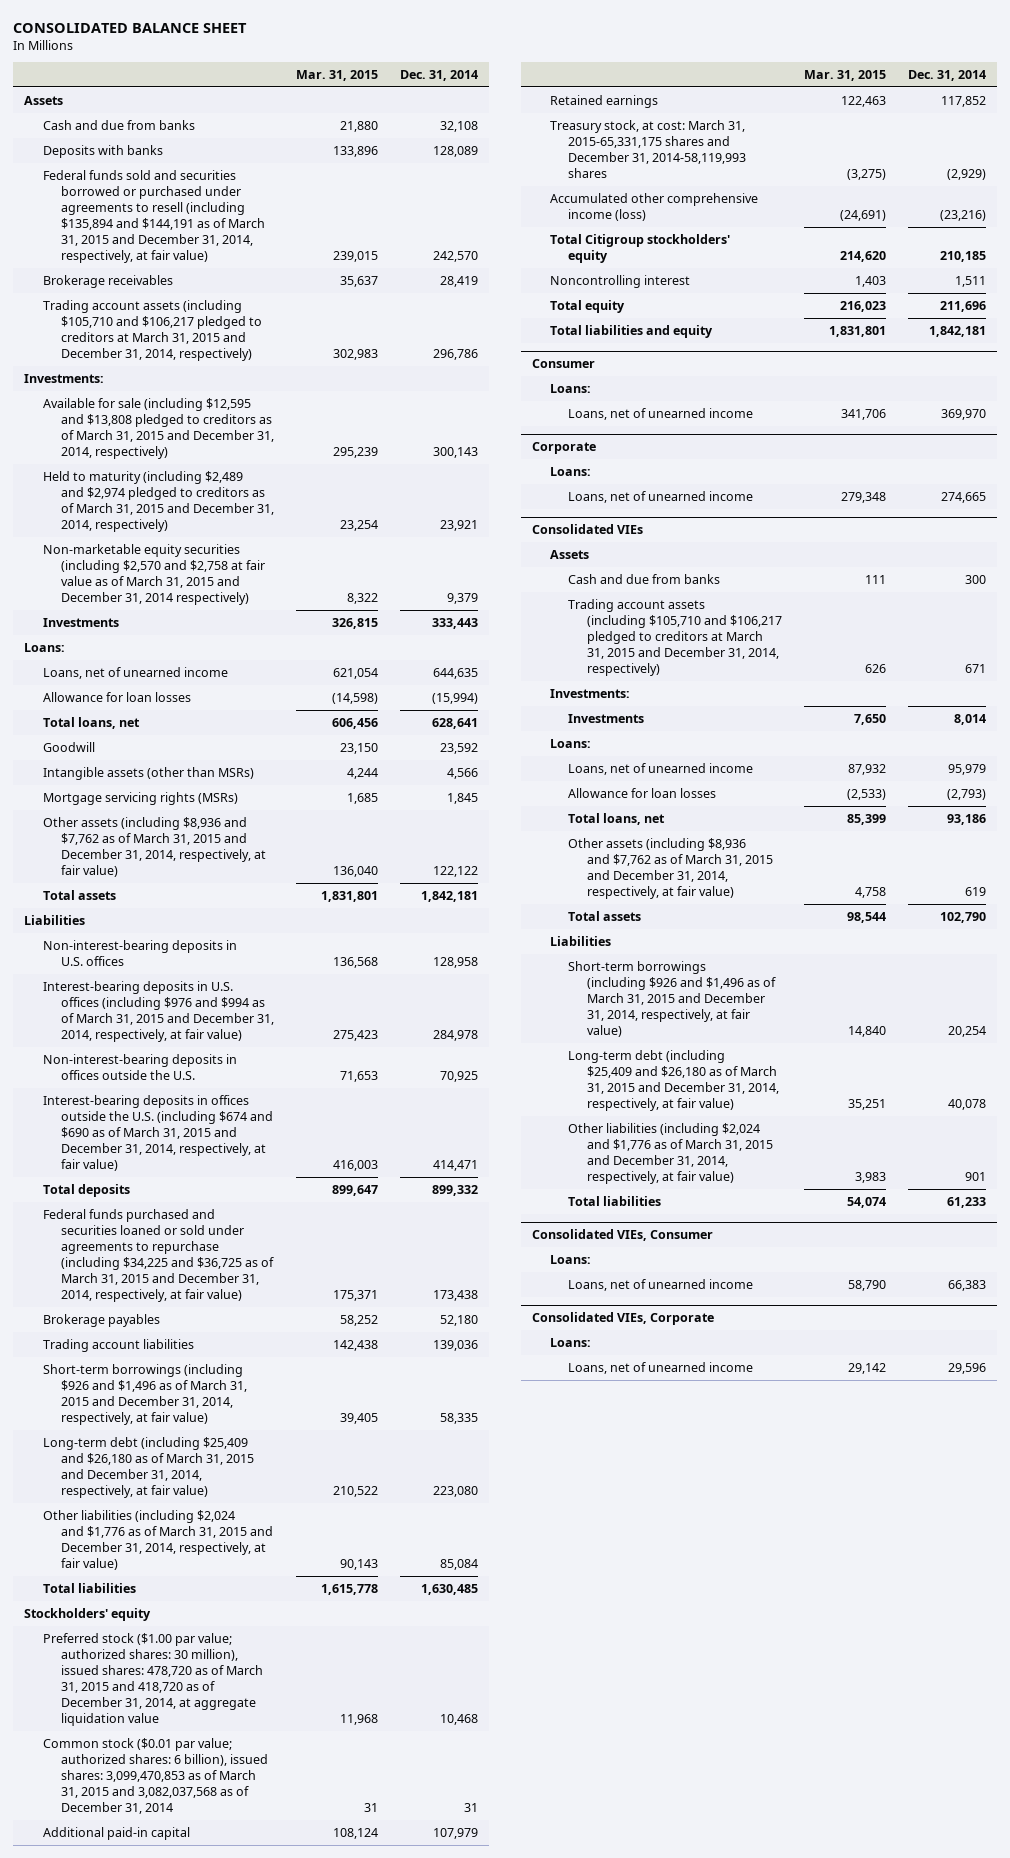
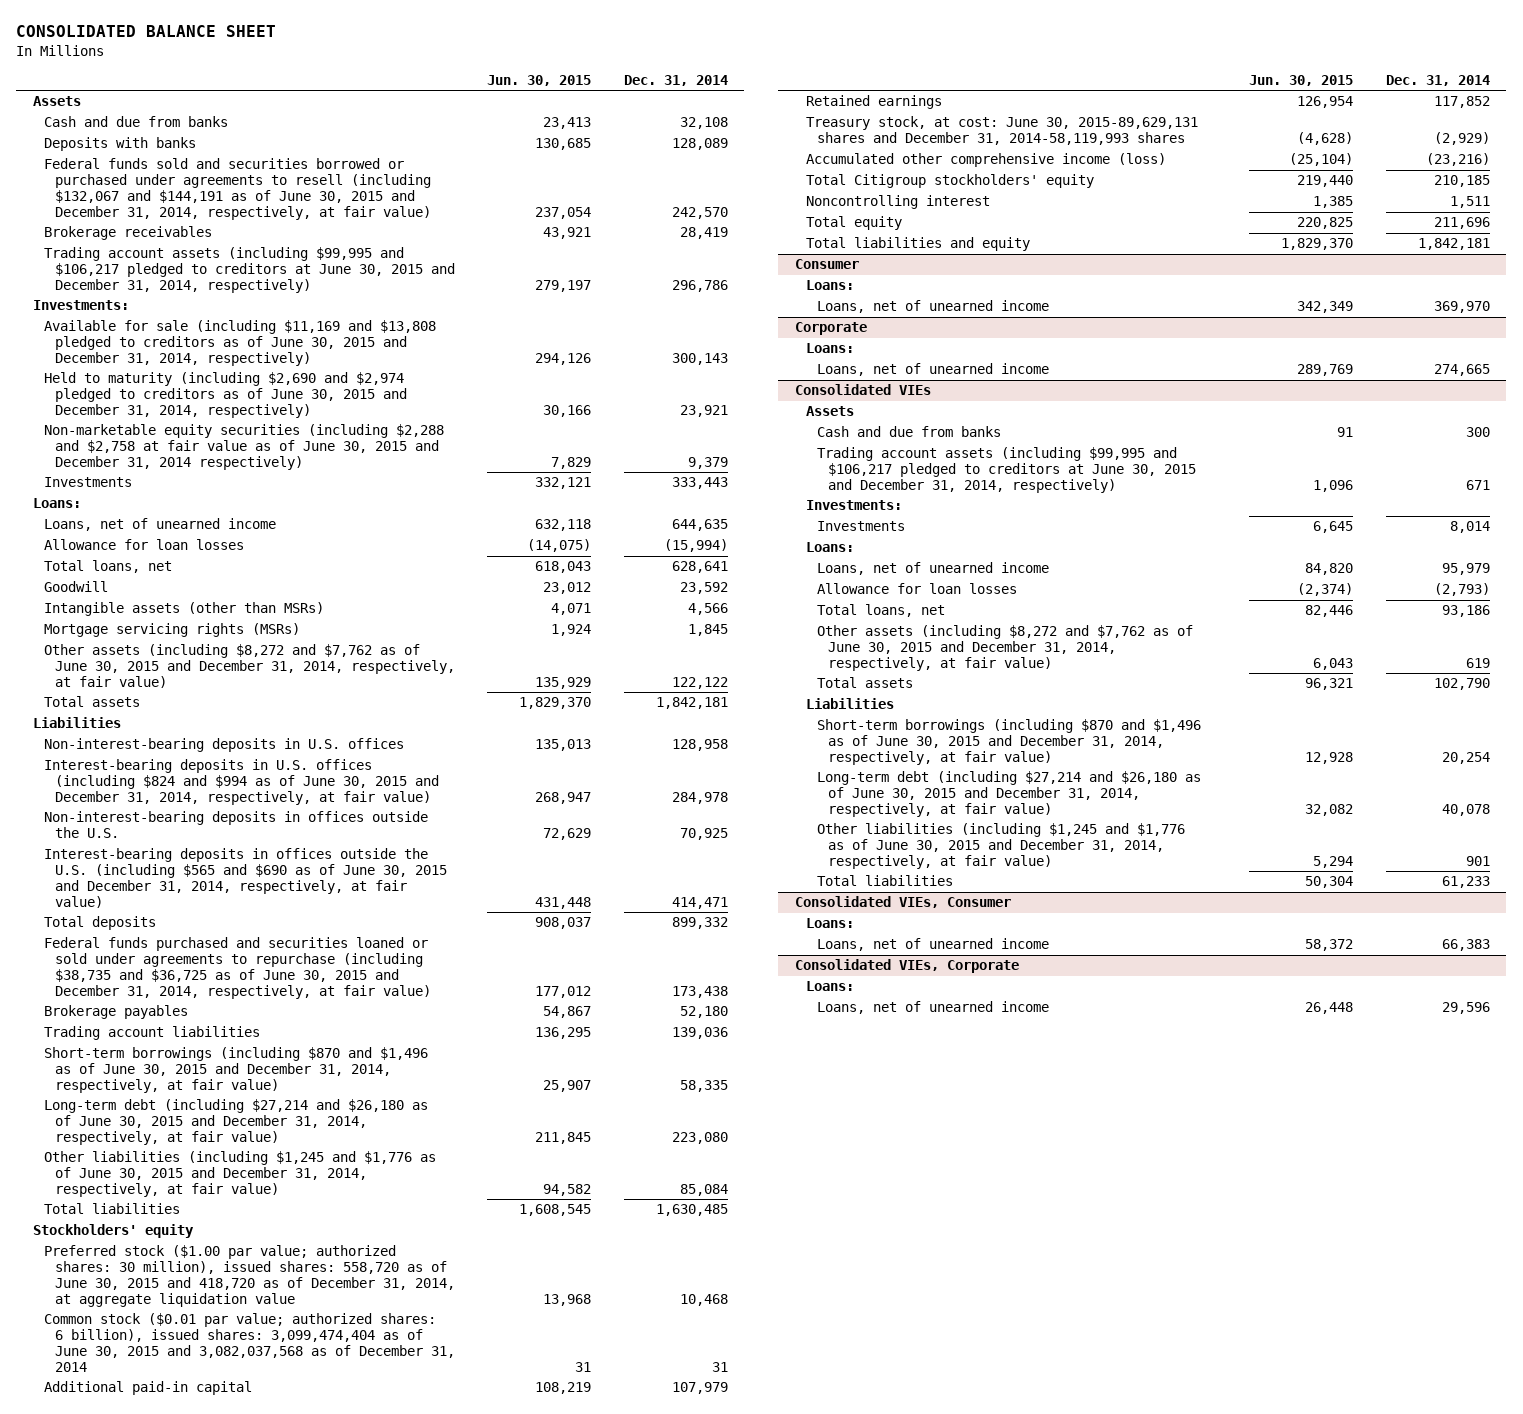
- | Mar. 31, 2015 | Dec. 31, 2014
+ | Jun. 30, 2015 | Dec. 31, 2014
- Federal funds sold and securities borrowed or purchased under agreements to resell (including $135,894 and $144,191 as of March 31, 2015 and December 31, 2014, respectively, at fair value) | 239,015 | 242,570
+ Federal funds sold and securities borrowed or purchased under agreements to resell (including $132,067 and $144,191 as of June 30, 2015 and December 31, 2014, respectively, at fair value) | 237,054 | 242,570
- Trading account assets (including $105,710 and $106,217 pledged to creditors at March 31, 2015 and December 31, 2014, respectively) | 302,983 | 296,786
+ Trading account assets (including $99,995 and $106,217 pledged to creditors at June 30, 2015 and December 31, 2014, respectively) | 279,197 | 296,786
- Available for sale (including $12,595 and $13,808 pledged to creditors as of March 31, 2015 and December 31, 2014, respectively) | 295,239 | 300,143
- Held to maturity (including $2,489 and $2,974 pledged to creditors as of March 31, 2015 and December 31, 2014, respectively) | 23,254 | 23,921
- Non-marketable equity securities (including $2,570 and $2,758 at fair value as of March 31, 2015 and December 31, 2014 respectively) | 8,322 | 9,379
+ Available for sale (including $11,169 and $13,808 pledged to creditors as of June 30, 2015 and December 31, 2014, respectively) | 294,126 | 300,143
+ Held to maturity (including $2,690 and $2,974 pledged to creditors as of June 30, 2015 and December 31, 2014, respectively) | 30,166 | 23,921
+ Non-marketable equity securities (including $2,288 and $2,758 at fair value as of June 30, 2015 and December 31, 2014 respectively) | 7,829 | 9,379
- Other assets (including $8,936 and $7,762 as of March 31, 2015 and December 31, 2014, respectively, at fair value) | 136,040 | 122,122
+ Other assets (including $8,272 and $7,762 as of June 30, 2015 and December 31, 2014, respectively, at fair value) | 135,929 | 122,122
- Interest-bearing deposits in U.S. offices (including $976 and $994 as of March 31, 2015 and December 31, 2014, respectively, at fair value) | 275,423 | 284,978
+ Interest-bearing deposits in U.S. offices (including $824 and $994 as of June 30, 2015 and December 31, 2014, respectively, at fair value) | 268,947 | 284,978
- Interest-bearing deposits in offices outside the U.S. (including $674 and $690 as of March 31, 2015 and December 31, 2014, respectively, at fair value) | 416,003 | 414,471
+ Interest-bearing deposits in offices outside the U.S. (including $565 and $690 as of June 30, 2015 and December 31, 2014, respectively, at fair value) | 431,448 | 414,471
- Federal funds purchased and securities loaned or sold under agreements to repurchase (including $34,225 and $36,725 as of March 31, 2015 and December 31, 2014, respectively, at fair value) | 175,371 | 173,438
+ Federal funds purchased and securities loaned or sold under agreements to repurchase (including $38,735 and $36,725 as of June 30, 2015 and December 31, 2014, respectively, at fair value) | 177,012 | 173,438
- Short-term borrowings (including $926 and $1,496 as of March 31, 2015 and December 31, 2014, respectively, at fair value) | 39,405 | 58,335
- Long-term debt (including $25,409 and $26,180 as of March 31, 2015 and December 31, 2014, respectively, at fair value) | 210,522 | 223,080
- Other liabilities (including $2,024 and $1,776 as of March 31, 2015 and December 31, 2014, respectively, at fair value) | 90,143 | 85,084
+ Short-term borrowings (including $870 and $1,496 as of June 30, 2015 and December 31, 2014, respectively, at fair value) | 25,907 | 58,335
+ Long-term debt (including $27,214 and $26,180 as of June 30, 2015 and December 31, 2014, respectively, at fair value) | 211,845 | 223,080
+ Other liabilities (including $1,245 and $1,776 as of June 30, 2015 and December 31, 2014, respectively, at fair value) | 94,582 | 85,084
- Preferred stock ($1.00 par value; authorized shares: 30 million), issued shares: 478,720 as of March 31, 2015 and 418,720 as of December 31, 2014, at aggregate liquidation value | 11,968 | 10,468
- Common stock ($0.01 par value; authorized shares: 6 billion), issued shares: 3,099,470,853 as of March 31, 2015 and 3,082,037,568 as of December 31, 2014 | 31 | 31
+ Preferred stock ($1.00 par value; authorized shares: 30 million), issued shares: 558,720 as of June 30, 2015 and 418,720 as of December 31, 2014, at aggregate liquidation value | 13,968 | 10,468
+ Common stock ($0.01 par value; authorized shares: 6 billion), issued shares: 3,099,474,404 as of June 30, 2015 and 3,082,037,568 as of December 31, 2014 | 31 | 31
- Treasury stock, at cost: March 31, 2015-65,331,175 shares and December 31, 2014-58,119,993 shares | (3,275) | (2,929)
+ Treasury stock, at cost: June 30, 2015-89,629,131 shares and December 31, 2014-58,119,993 shares | (4,628) | (2,929)
@ Consolidated VIEs
- Trading account assets (including $105,710 and $106,217 pledged to creditors at March 31, 2015 and December 31, 2014, respectively) | 626 | 671
+ Trading account assets (including $99,995 and $106,217 pledged to creditors at June 30, 2015 and December 31, 2014, respectively) | 1,096 | 671
- Other assets (including $8,936 and $7,762 as of March 31, 2015 and December 31, 2014, respectively, at fair value) | 4,758 | 619
+ Other assets (including $8,272 and $7,762 as of June 30, 2015 and December 31, 2014, respectively, at fair value) | 6,043 | 619
- Short-term borrowings (including $926 and $1,496 as of March 31, 2015 and December 31, 2014, respectively, at fair value) | 14,840 | 20,254
- Long-term debt (including $25,409 and $26,180 as of March 31, 2015 and December 31, 2014, respectively, at fair value) | 35,251 | 40,078
- Other liabilities (including $2,024 and $1,776 as of March 31, 2015 and December 31, 2014, respectively, at fair value) | 3,983 | 901
+ Short-term borrowings (including $870 and $1,496 as of June 30, 2015 and December 31, 2014, respectively, at fair value) | 12,928 | 20,254
+ Long-term debt (including $27,214 and $26,180 as of June 30, 2015 and December 31, 2014, respectively, at fair value) | 32,082 | 40,078
+ Other liabilities (including $1,245 and $1,776 as of June 30, 2015 and December 31, 2014, respectively, at fair value) | 5,294 | 901

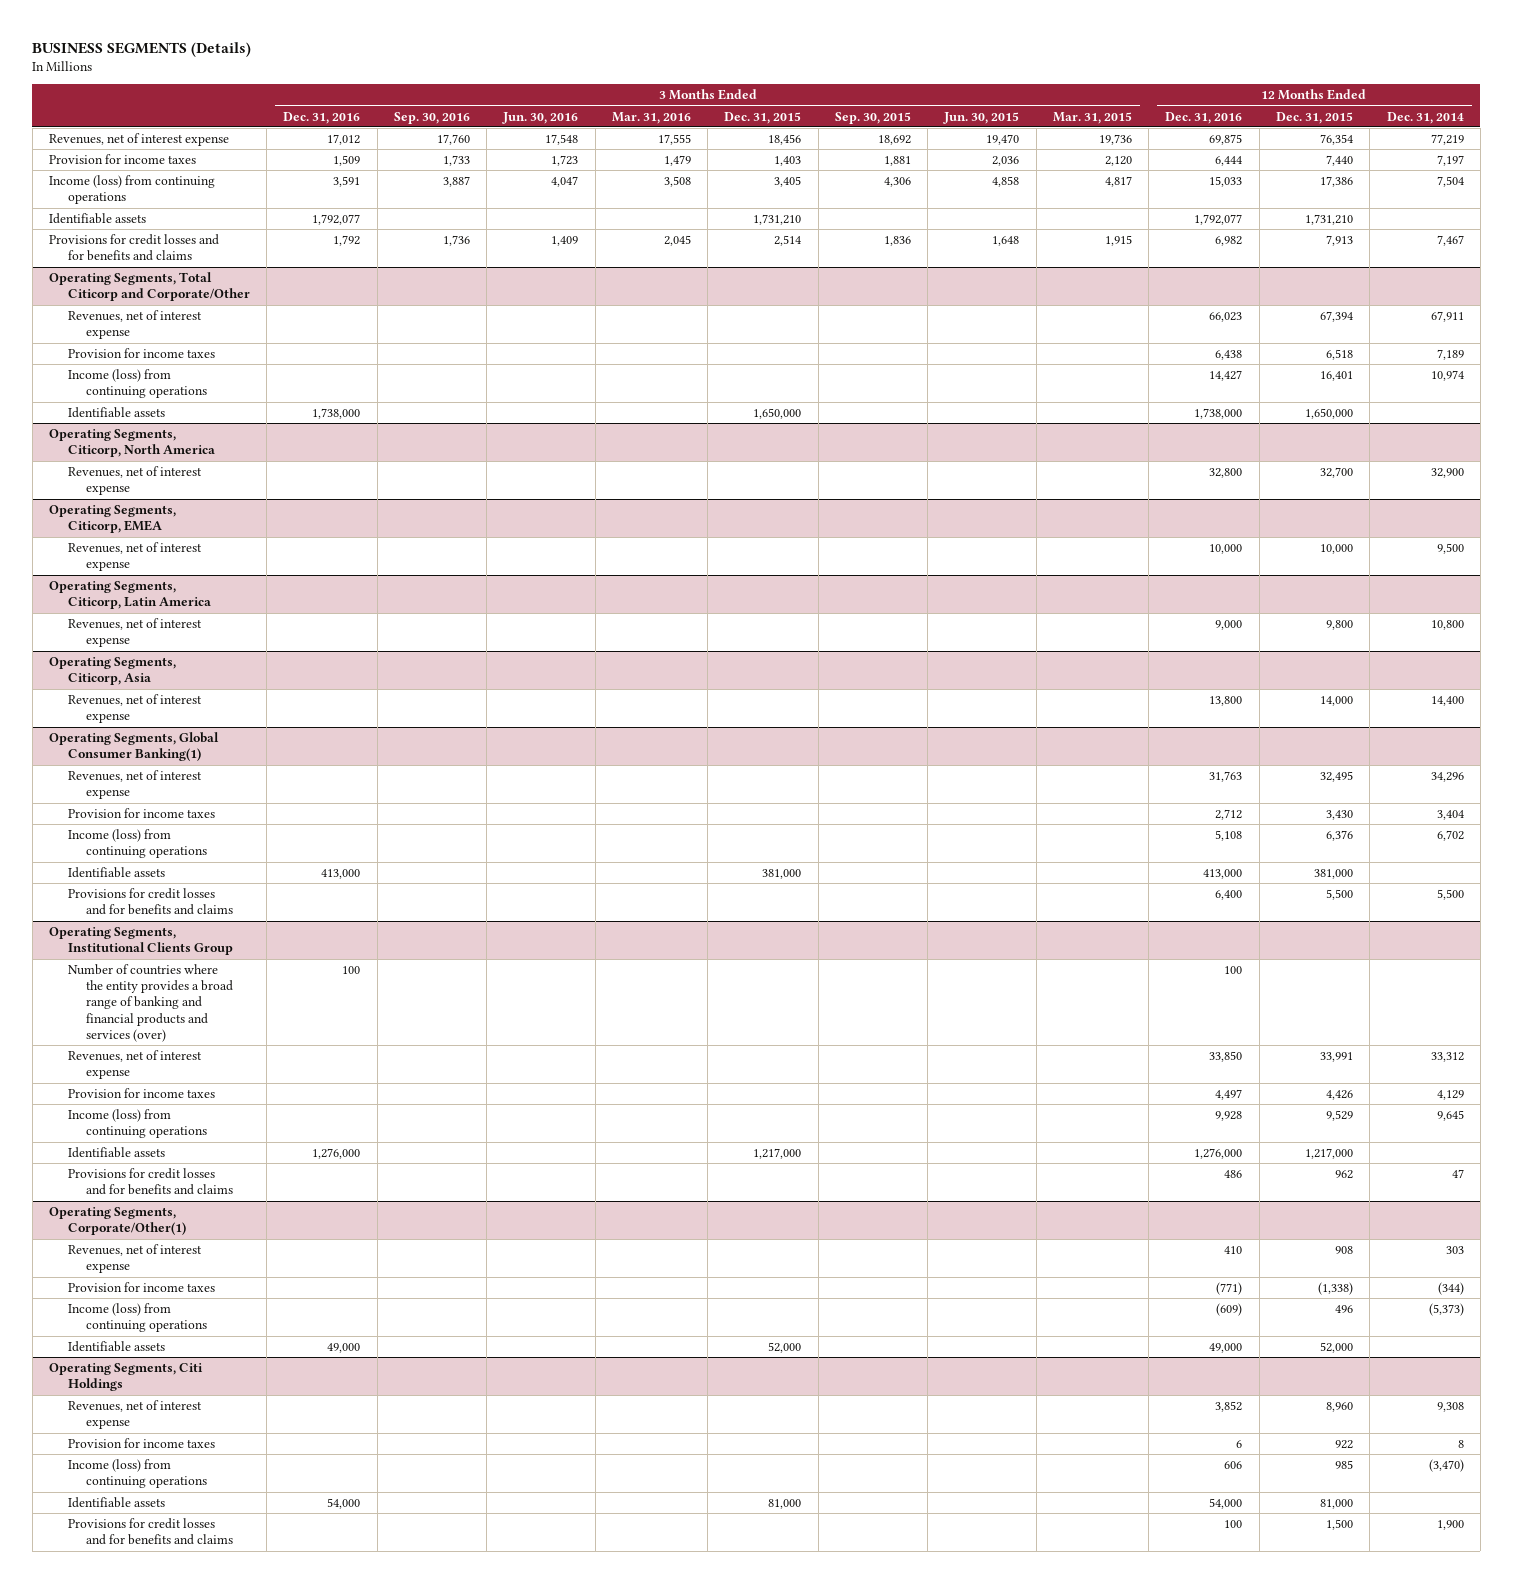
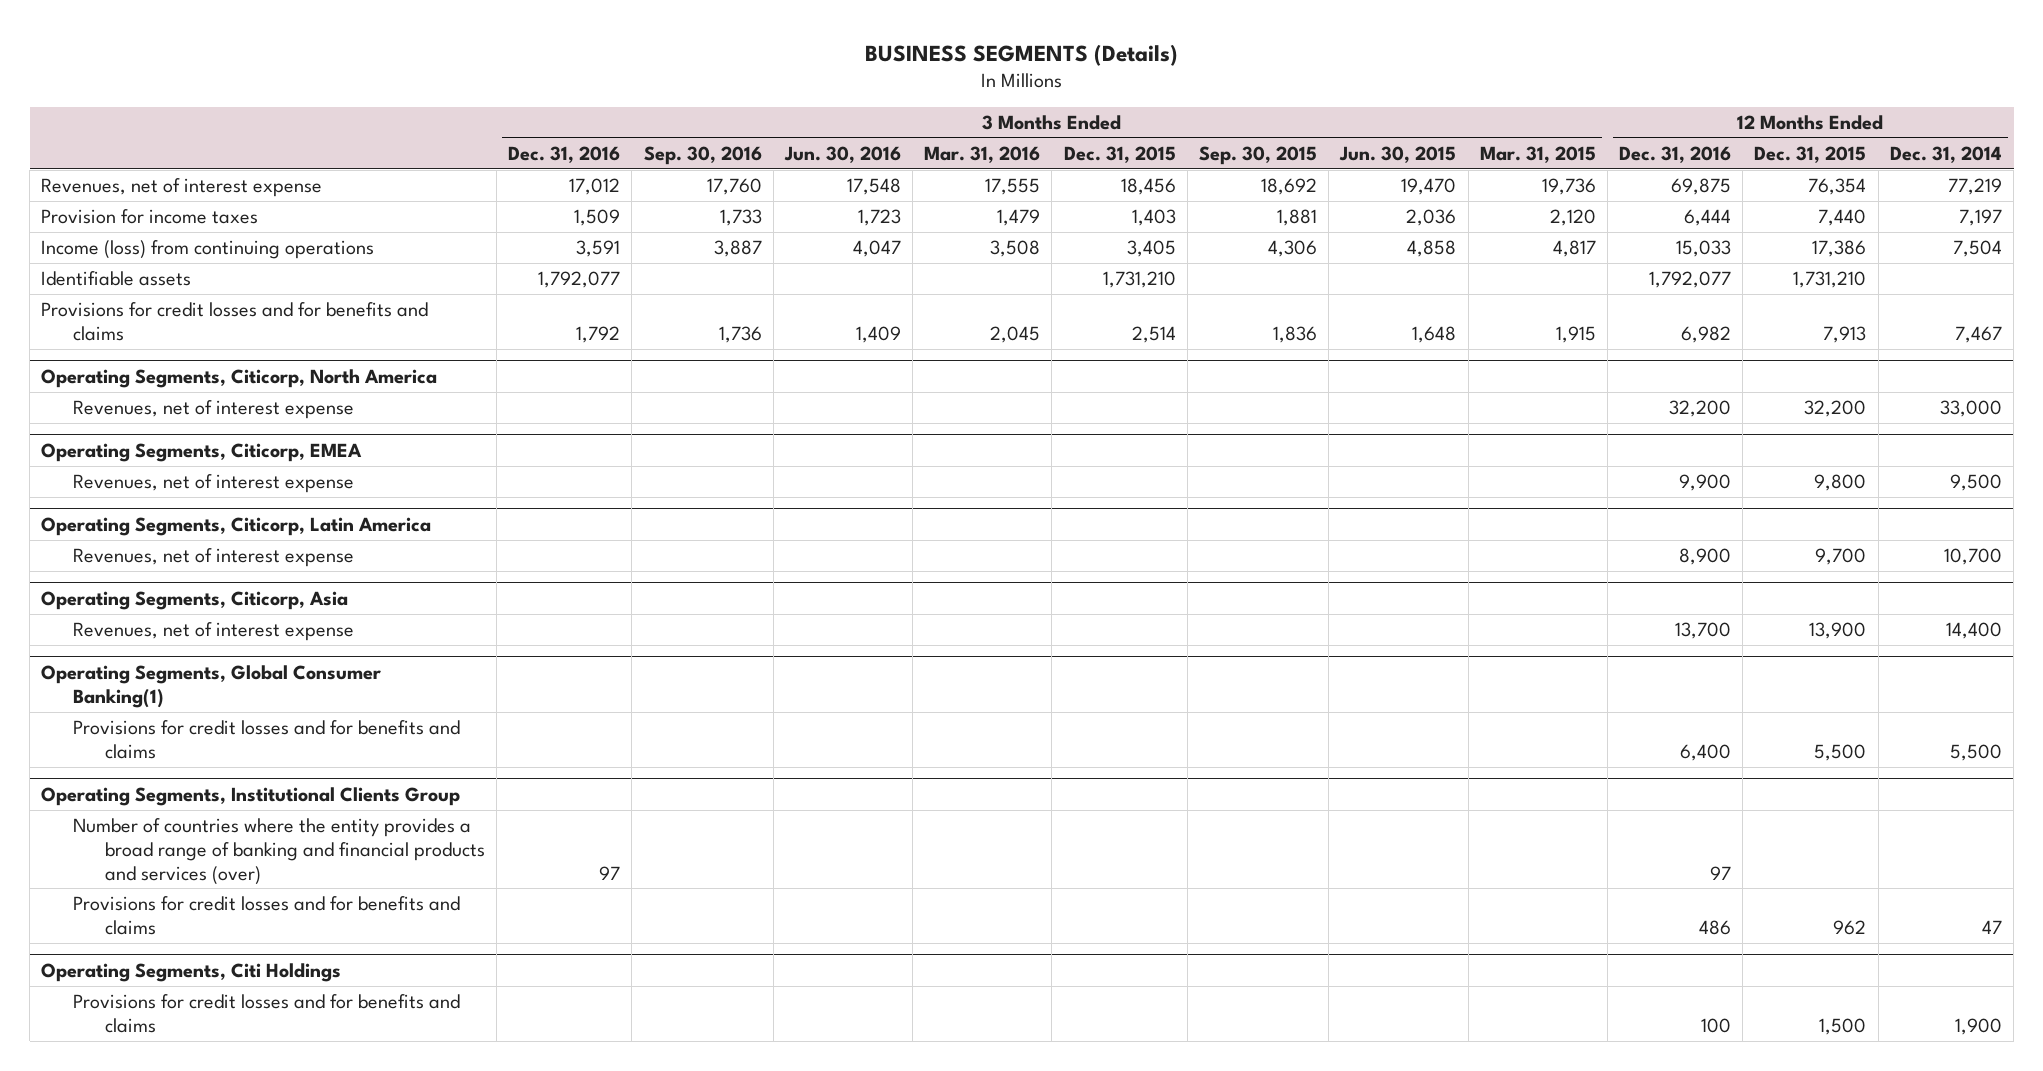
- Operating Segments, Total Citicorp and Corporate/Other
- Revenues, net of interest expense | | | | | | | | | 66,023 | 67,394 | 67,911
- Provision for income taxes | | | | | | | | | 6,438 | 6,518 | 7,189
- Income (loss) from continuing operations | | | | | | | | | 14,427 | 16,401 | 10,974
- Identifiable assets | 1,738,000 | | | | 1,650,000 | | | | 1,738,000 | 1,650,000 |
@ Operating Segments, Citicorp, North America
- Revenues, net of interest expense | | | | | | | | | 32,800 | 32,700 | 32,900
+ Revenues, net of interest expense | | | | | | | | | 32,200 | 32,200 | 33,000
@ Operating Segments, Citicorp, EMEA
- Revenues, net of interest expense | | | | | | | | | 10,000 | 10,000 | 9,500
+ Revenues, net of interest expense | | | | | | | | | 9,900 | 9,800 | 9,500
@ Operating Segments, Citicorp, Latin America
- Revenues, net of interest expense | | | | | | | | | 9,000 | 9,800 | 10,800
+ Revenues, net of interest expense | | | | | | | | | 8,900 | 9,700 | 10,700
@ Operating Segments, Citicorp, Asia
- Revenues, net of interest expense | | | | | | | | | 13,800 | 14,000 | 14,400
+ Revenues, net of interest expense | | | | | | | | | 13,700 | 13,900 | 14,400
@ Operating Segments, Global Consumer Banking(1)
- Revenues, net of interest expense | | | | | | | | | 31,763 | 32,495 | 34,296
- Provision for income taxes | | | | | | | | | 2,712 | 3,430 | 3,404
- Income (loss) from continuing operations | | | | | | | | | 5,108 | 6,376 | 6,702
- Identifiable assets | 413,000 | | | | 381,000 | | | | 413,000 | 381,000 |
@ Operating Segments, Institutional Clients Group
- Number of countries where the entity provides a broad range of banking and financial products and services (over) | 100 | | | | | | | | 100 | |
- Revenues, net of interest expense | | | | | | | | | 33,850 | 33,991 | 33,312
- Provision for income taxes | | | | | | | | | 4,497 | 4,426 | 4,129
- Income (loss) from continuing operations | | | | | | | | | 9,928 | 9,529 | 9,645
- Identifiable assets | 1,276,000 | | | | 1,217,000 | | | | 1,276,000 | 1,217,000 |
+ Number of countries where the entity provides a broad range of banking and financial products and services (over) | 97 | | | | | | | | 97 | |
- Operating Segments, Corporate/Other(1)
- Revenues, net of interest expense | | | | | | | | | 410 | 908 | 303
- Provision for income taxes | | | | | | | | | (771) | (1,338) | (344)
- Income (loss) from continuing operations | | | | | | | | | (609) | 496 | (5,373)
- Identifiable assets | 49,000 | | | | 52,000 | | | | 49,000 | 52,000 |
@ Operating Segments, Citi Holdings
- Revenues, net of interest expense | | | | | | | | | 3,852 | 8,960 | 9,308
- Provision for income taxes | | | | | | | | | 6 | 922 | 8
- Income (loss) from continuing operations | | | | | | | | | 606 | 985 | (3,470)
- Identifiable assets | 54,000 | | | | 81,000 | | | | 54,000 | 81,000 |

